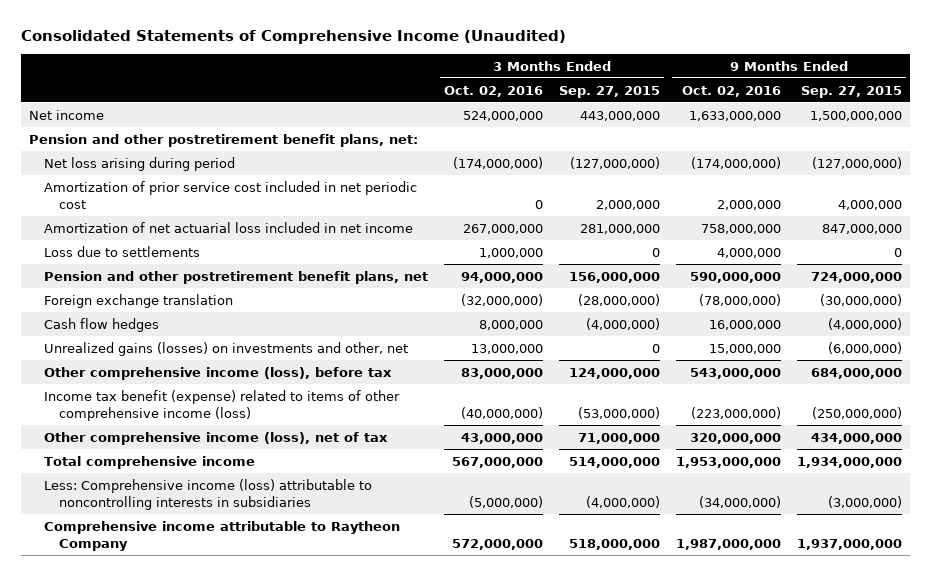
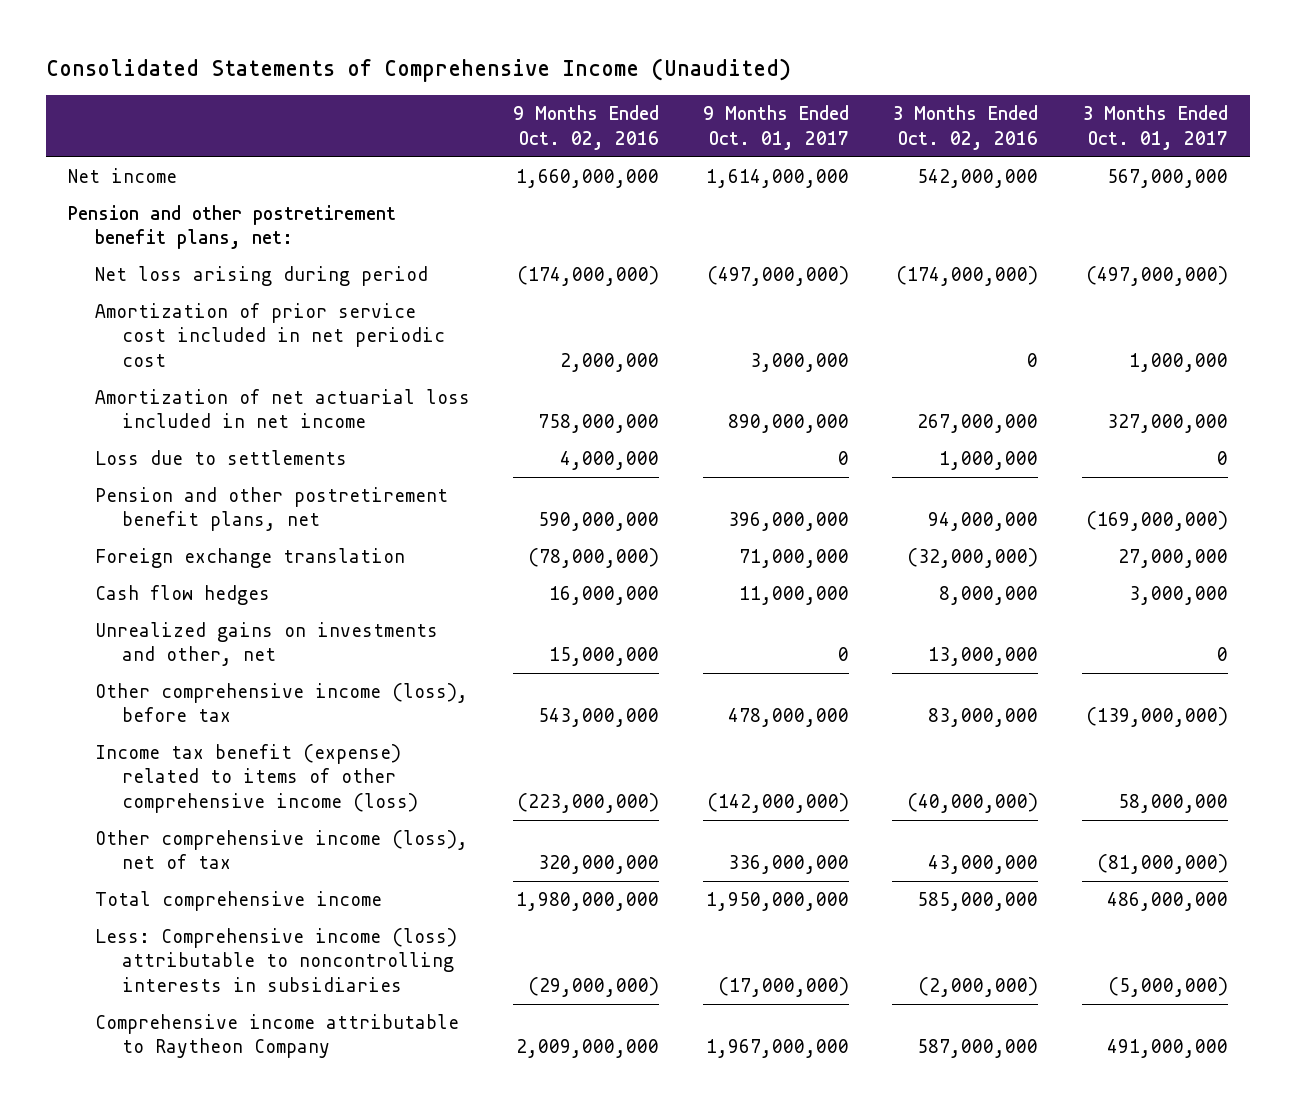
- | 3 Months Ended Oct. 02, 2016 | 3 Months Ended Sep. 27, 2015 | 9 Months Ended Oct. 02, 2016 | 9 Months Ended Sep. 27, 2015
+ | 9 Months Ended Oct. 02, 2016 | 9 Months Ended Oct. 01, 2017 | 3 Months Ended Oct. 02, 2016 | 3 Months Ended Oct. 01, 2017
- Net income | 524,000,000 | 443,000,000 | 1,633,000,000 | 1,500,000,000
+ Net income | 1,660,000,000 | 1,614,000,000 | 542,000,000 | 567,000,000
- Unrealized gains (losses) on investments and other, net | 13,000,000 | 0 | 15,000,000 | (6,000,000)
+ Unrealized gains on investments and other, net | 15,000,000 | 0 | 13,000,000 | 0
- Total comprehensive income | 567,000,000 | 514,000,000 | 1,953,000,000 | 1,934,000,000
- Less: Comprehensive income (loss) attributable to noncontrolling interests in subsidiaries | (5,000,000) | (4,000,000) | (34,000,000) | (3,000,000)
- Comprehensive income attributable to Raytheon Company | 572,000,000 | 518,000,000 | 1,987,000,000 | 1,937,000,000
+ Total comprehensive income | 1,980,000,000 | 1,950,000,000 | 585,000,000 | 486,000,000
+ Less: Comprehensive income (loss) attributable to noncontrolling interests in subsidiaries | (29,000,000) | (17,000,000) | (2,000,000) | (5,000,000)
+ Comprehensive income attributable to Raytheon Company | 2,009,000,000 | 1,967,000,000 | 587,000,000 | 491,000,000

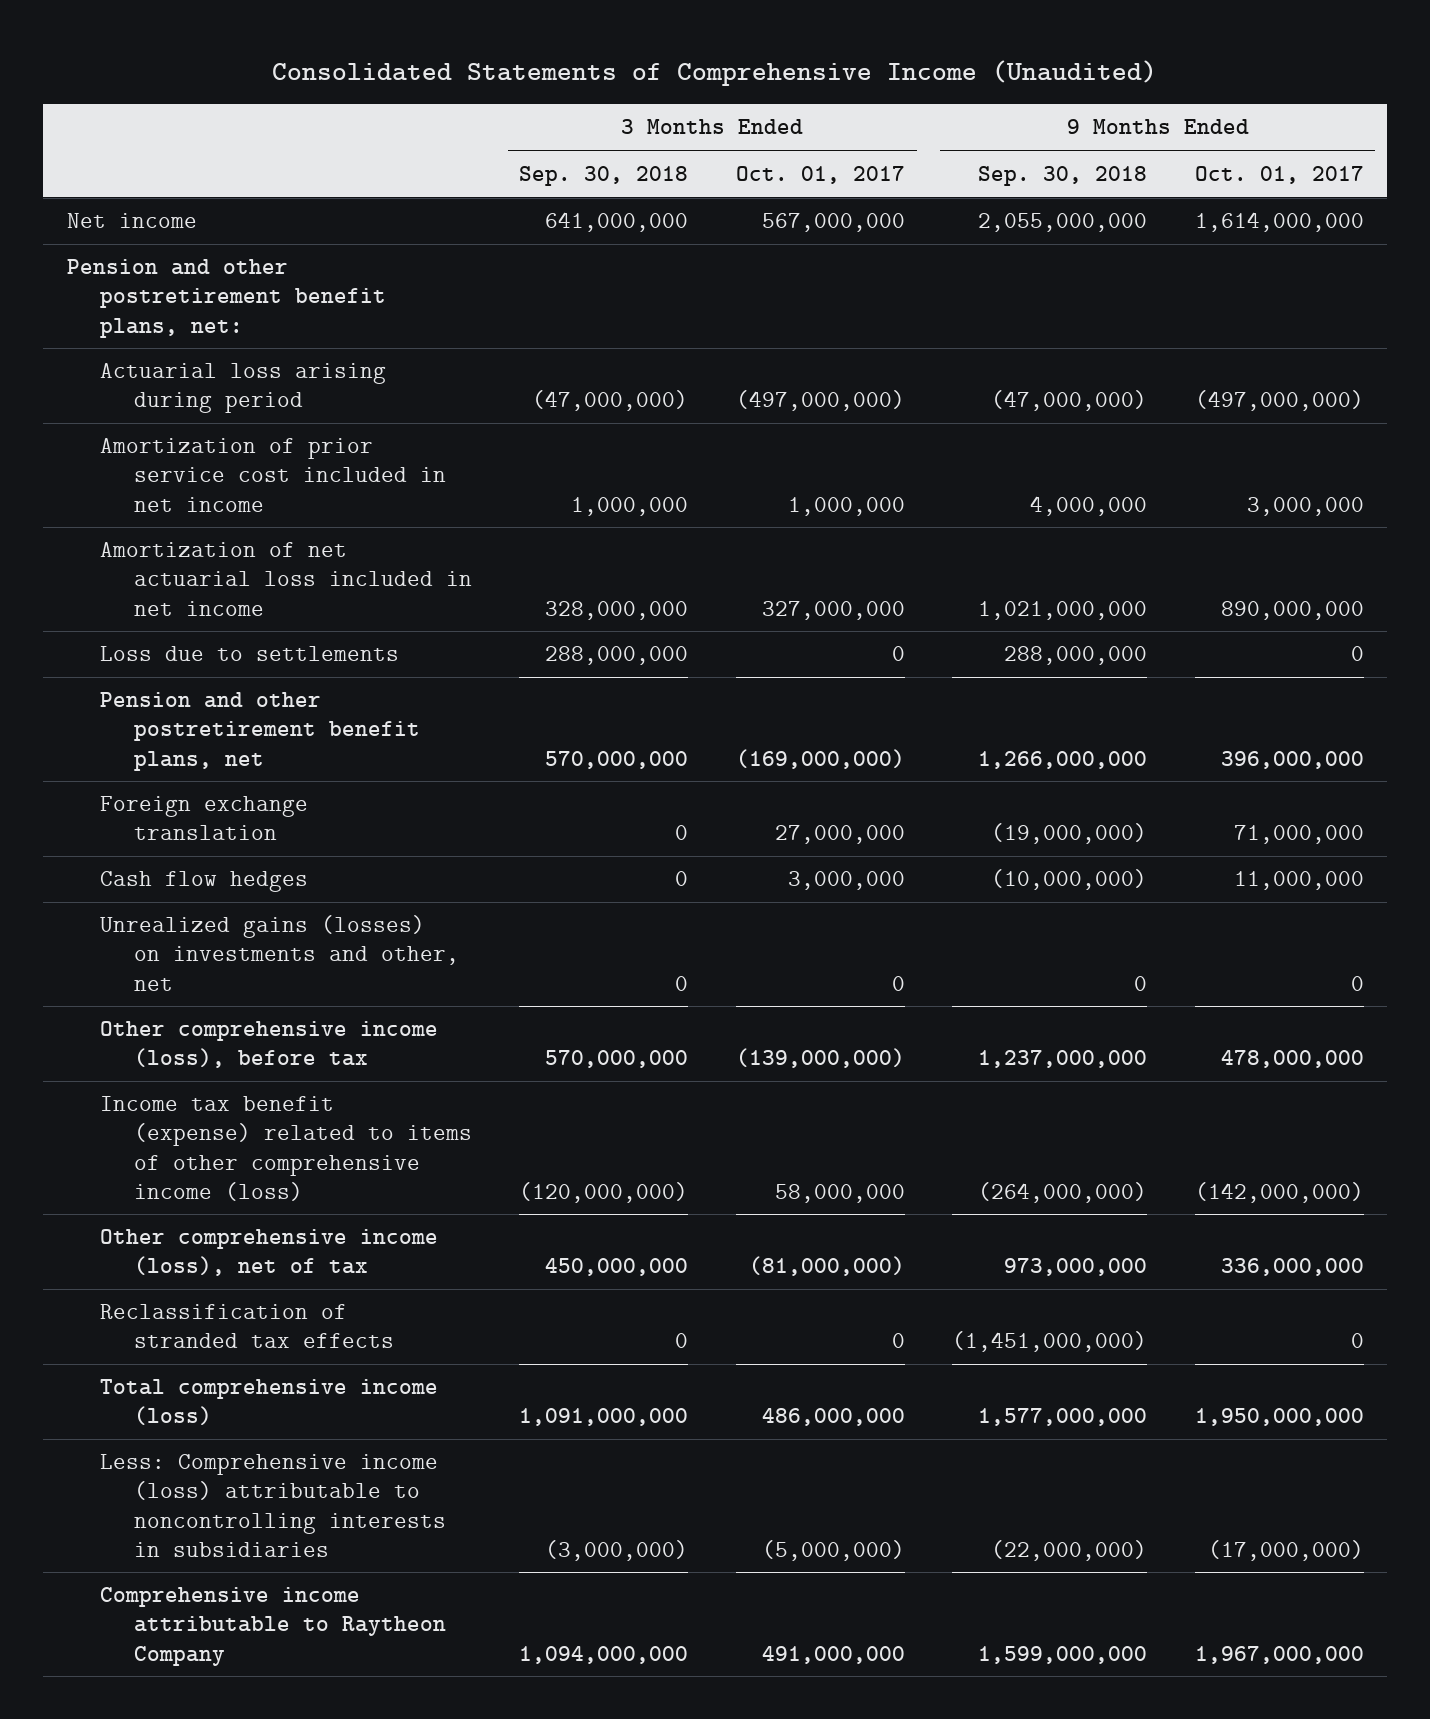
- | 9 Months Ended Oct. 02, 2016 | 9 Months Ended Oct. 01, 2017 | 3 Months Ended Oct. 02, 2016 | 3 Months Ended Oct. 01, 2017
+ | 3 Months Ended Sep. 30, 2018 | 3 Months Ended Oct. 01, 2017 | 9 Months Ended Sep. 30, 2018 | 9 Months Ended Oct. 01, 2017
- Net loss arising during period | (174,000,000) | (497,000,000) | (174,000,000) | (497,000,000)
- Amortization of prior service cost included in net periodic cost | 2,000,000 | 3,000,000 | 0 | 1,000,000
+ Actuarial loss arising during period | (47,000,000) | (497,000,000) | (47,000,000) | (497,000,000)
+ Amortization of prior service cost included in net income | 1,000,000 | 1,000,000 | 4,000,000 | 3,000,000
- Unrealized gains on investments and other, net | 15,000,000 | 0 | 13,000,000 | 0
+ Unrealized gains (losses) on investments and other, net | 0 | 0 | 0 | 0
- Total comprehensive income | 1,980,000,000 | 1,950,000,000 | 585,000,000 | 486,000,000
+ Reclassification of stranded tax effects | 0 | 0 | (1,451,000,000) | 0
+ Total comprehensive income (loss) | 1,091,000,000 | 486,000,000 | 1,577,000,000 | 1,950,000,000

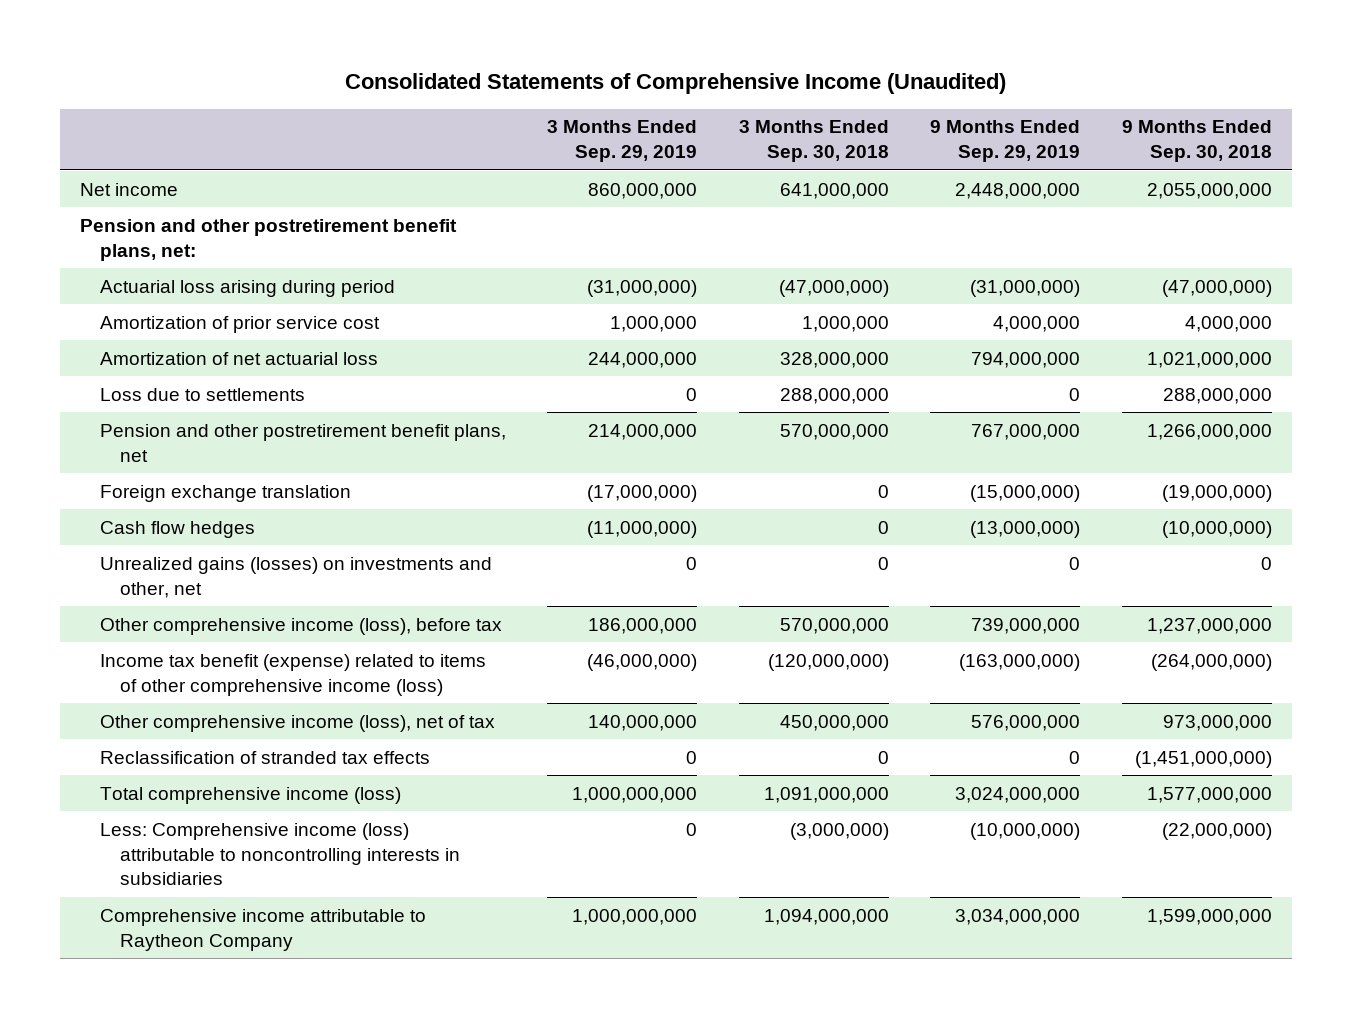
- | 3 Months Ended Sep. 30, 2018 | 3 Months Ended Oct. 01, 2017 | 9 Months Ended Sep. 30, 2018 | 9 Months Ended Oct. 01, 2017
+ | 3 Months Ended Sep. 29, 2019 | 3 Months Ended Sep. 30, 2018 | 9 Months Ended Sep. 29, 2019 | 9 Months Ended Sep. 30, 2018
- Amortization of prior service cost included in net income | 1,000,000 | 1,000,000 | 4,000,000 | 3,000,000
- Amortization of net actuarial loss included in net income | 328,000,000 | 327,000,000 | 1,021,000,000 | 890,000,000
+ Amortization of prior service cost | 1,000,000 | 1,000,000 | 4,000,000 | 4,000,000
+ Amortization of net actuarial loss | 244,000,000 | 328,000,000 | 794,000,000 | 1,021,000,000

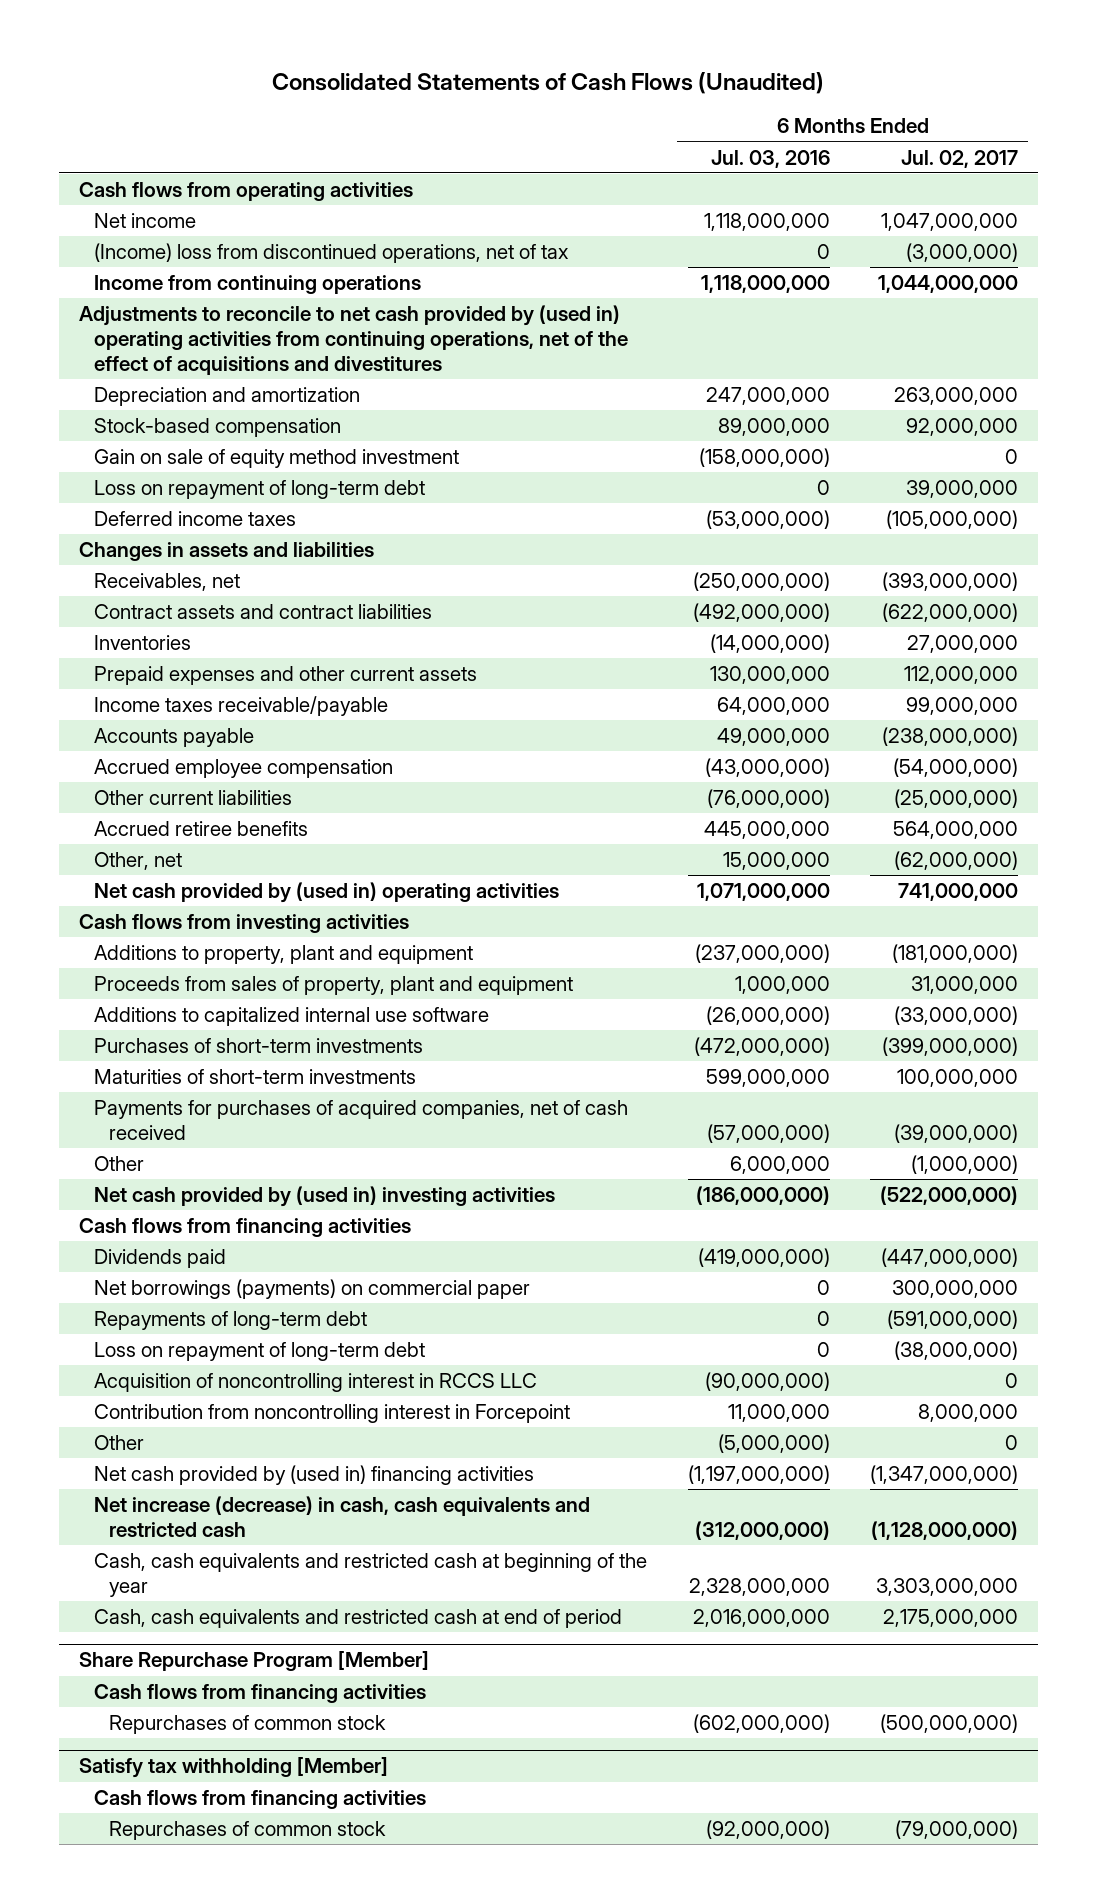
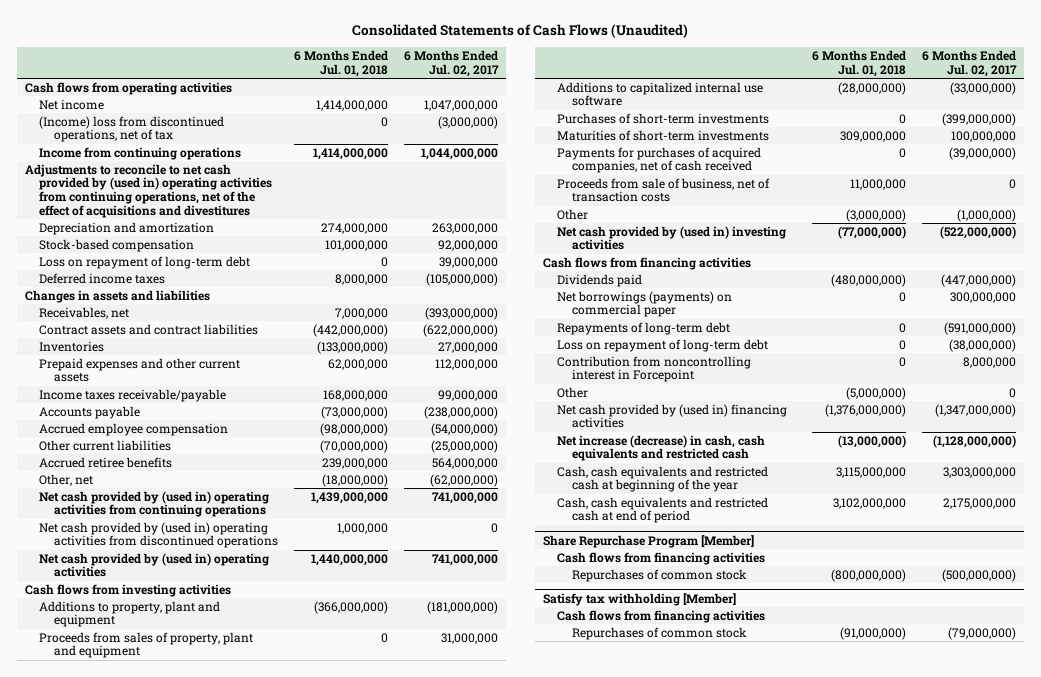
- | 6 Months Ended Jul. 03, 2016 | 6 Months Ended Jul. 02, 2017
+ | 6 Months Ended Jul. 01, 2018 | 6 Months Ended Jul. 02, 2017
- Gain on sale of equity method investment | (158,000,000) | 0
+ Net cash provided by (used in) operating activities from continuing operations | 1,439,000,000 | 741,000,000
+ Net cash provided by (used in) operating activities from discontinued operations | 1,000,000 | 0
+ Proceeds from sale of business, net of transaction costs | 11,000,000 | 0
- Acquisition of noncontrolling interest in RCCS LLC | (90,000,000) | 0

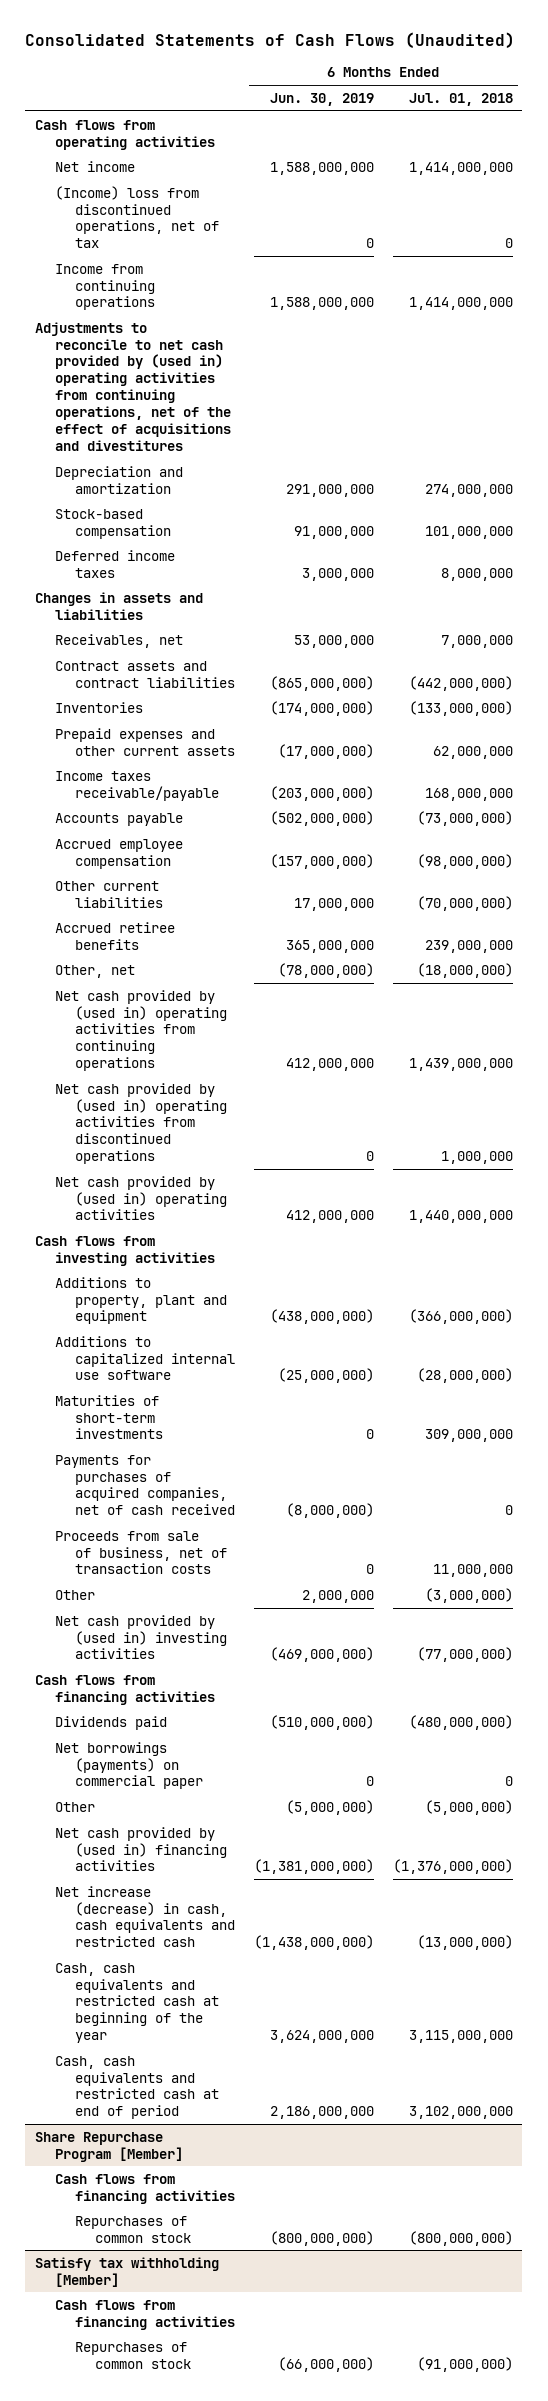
- | 6 Months Ended Jul. 01, 2018 | 6 Months Ended Jul. 02, 2017
+ | 6 Months Ended Jun. 30, 2019 | 6 Months Ended Jul. 01, 2018
- Loss on repayment of long-term debt | 0 | 39,000,000
- Proceeds from sales of property, plant and equipment | 0 | 31,000,000
- Purchases of short-term investments | 0 | (399,000,000)
- Repayments of long-term debt | 0 | (591,000,000)
- Loss on repayment of long-term debt | 0 | (38,000,000)
- Contribution from noncontrolling interest in Forcepoint | 0 | 8,000,000

